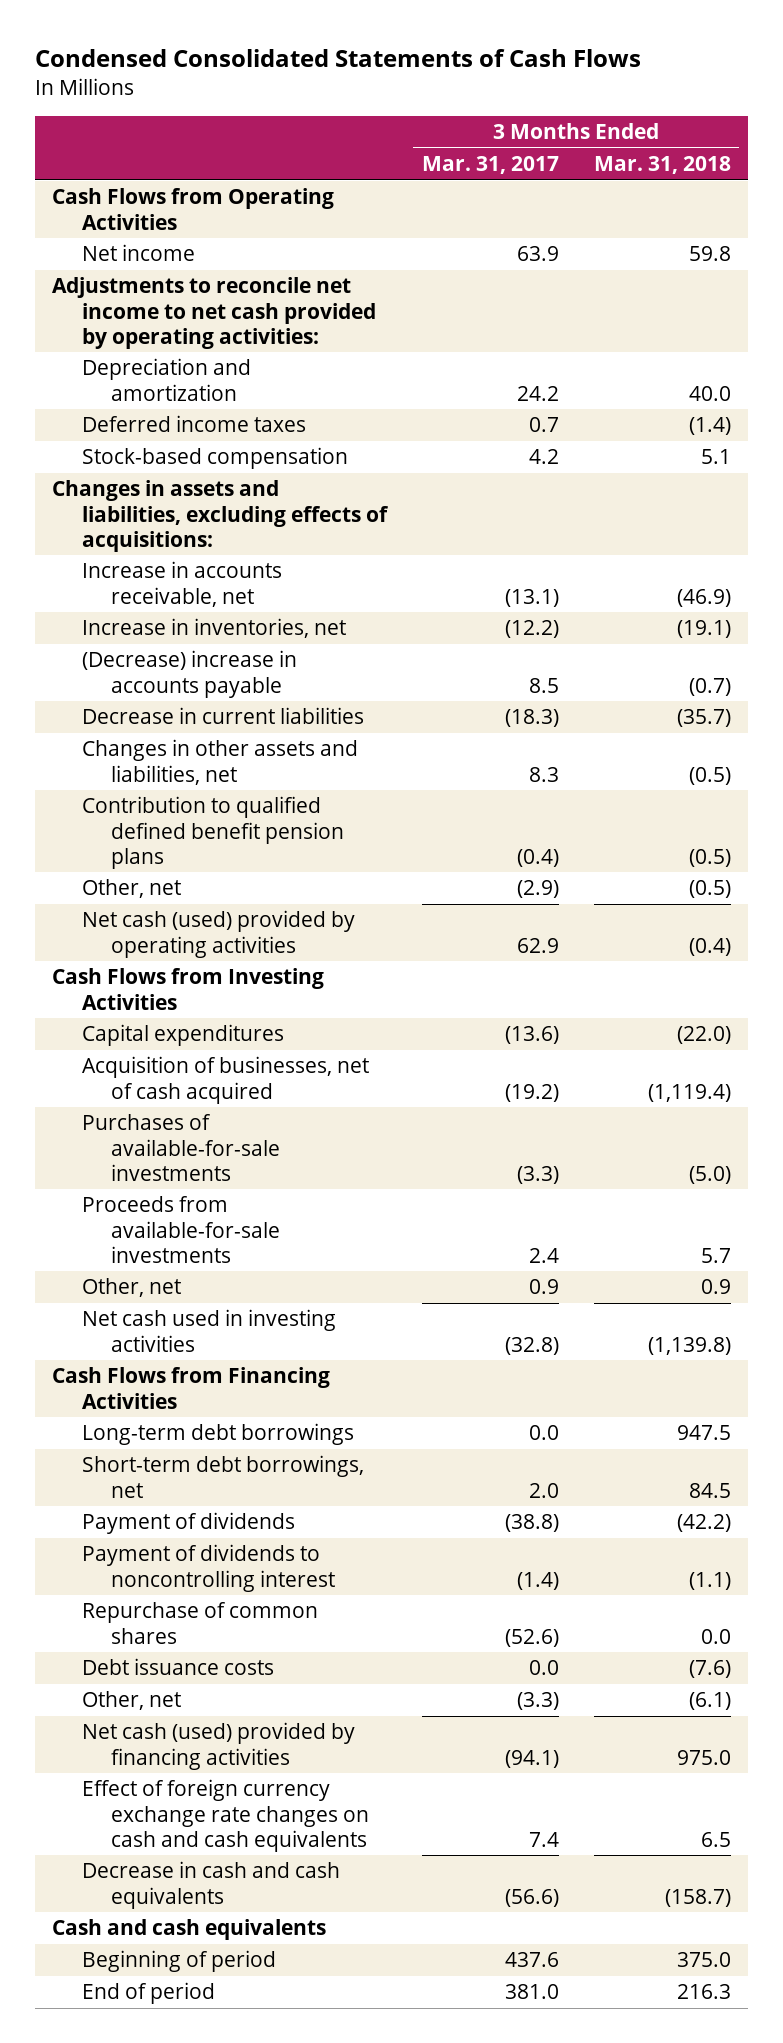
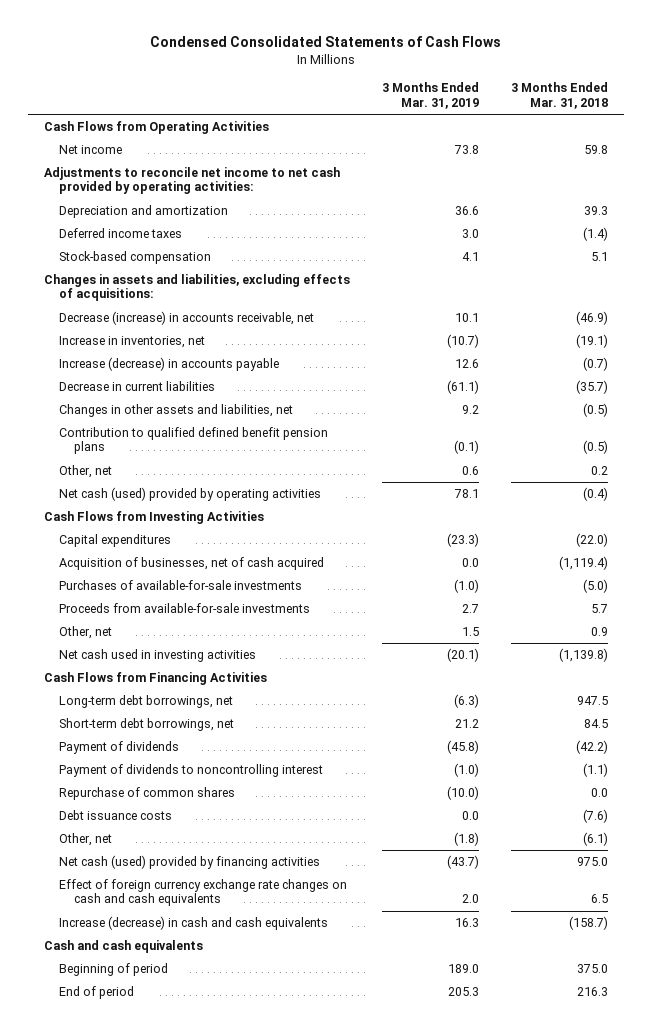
- | 3 Months Ended Mar. 31, 2017 | 3 Months Ended Mar. 31, 2018
+ | 3 Months Ended Mar. 31, 2019 | 3 Months Ended Mar. 31, 2018
- Depreciation and amortization | 24.2 | 40.0
+ Depreciation and amortization | 36.6 | 39.3
- Increase in accounts receivable, net | (13.1) | (46.9)
+ Decrease (increase) in accounts receivable, net | 10.1 | (46.9)
- (Decrease) increase in accounts payable | 8.5 | (0.7)
+ Increase (decrease) in accounts payable | 12.6 | (0.7)
- Other, net | (2.9) | (0.5)
+ Other, net | 0.6 | 0.2
- Long-term debt borrowings | 0.0 | 947.5
+ Long-term debt borrowings, net | (6.3) | 947.5
- Decrease in cash and cash equivalents | (56.6) | (158.7)
+ Increase (decrease) in cash and cash equivalents | 16.3 | (158.7)

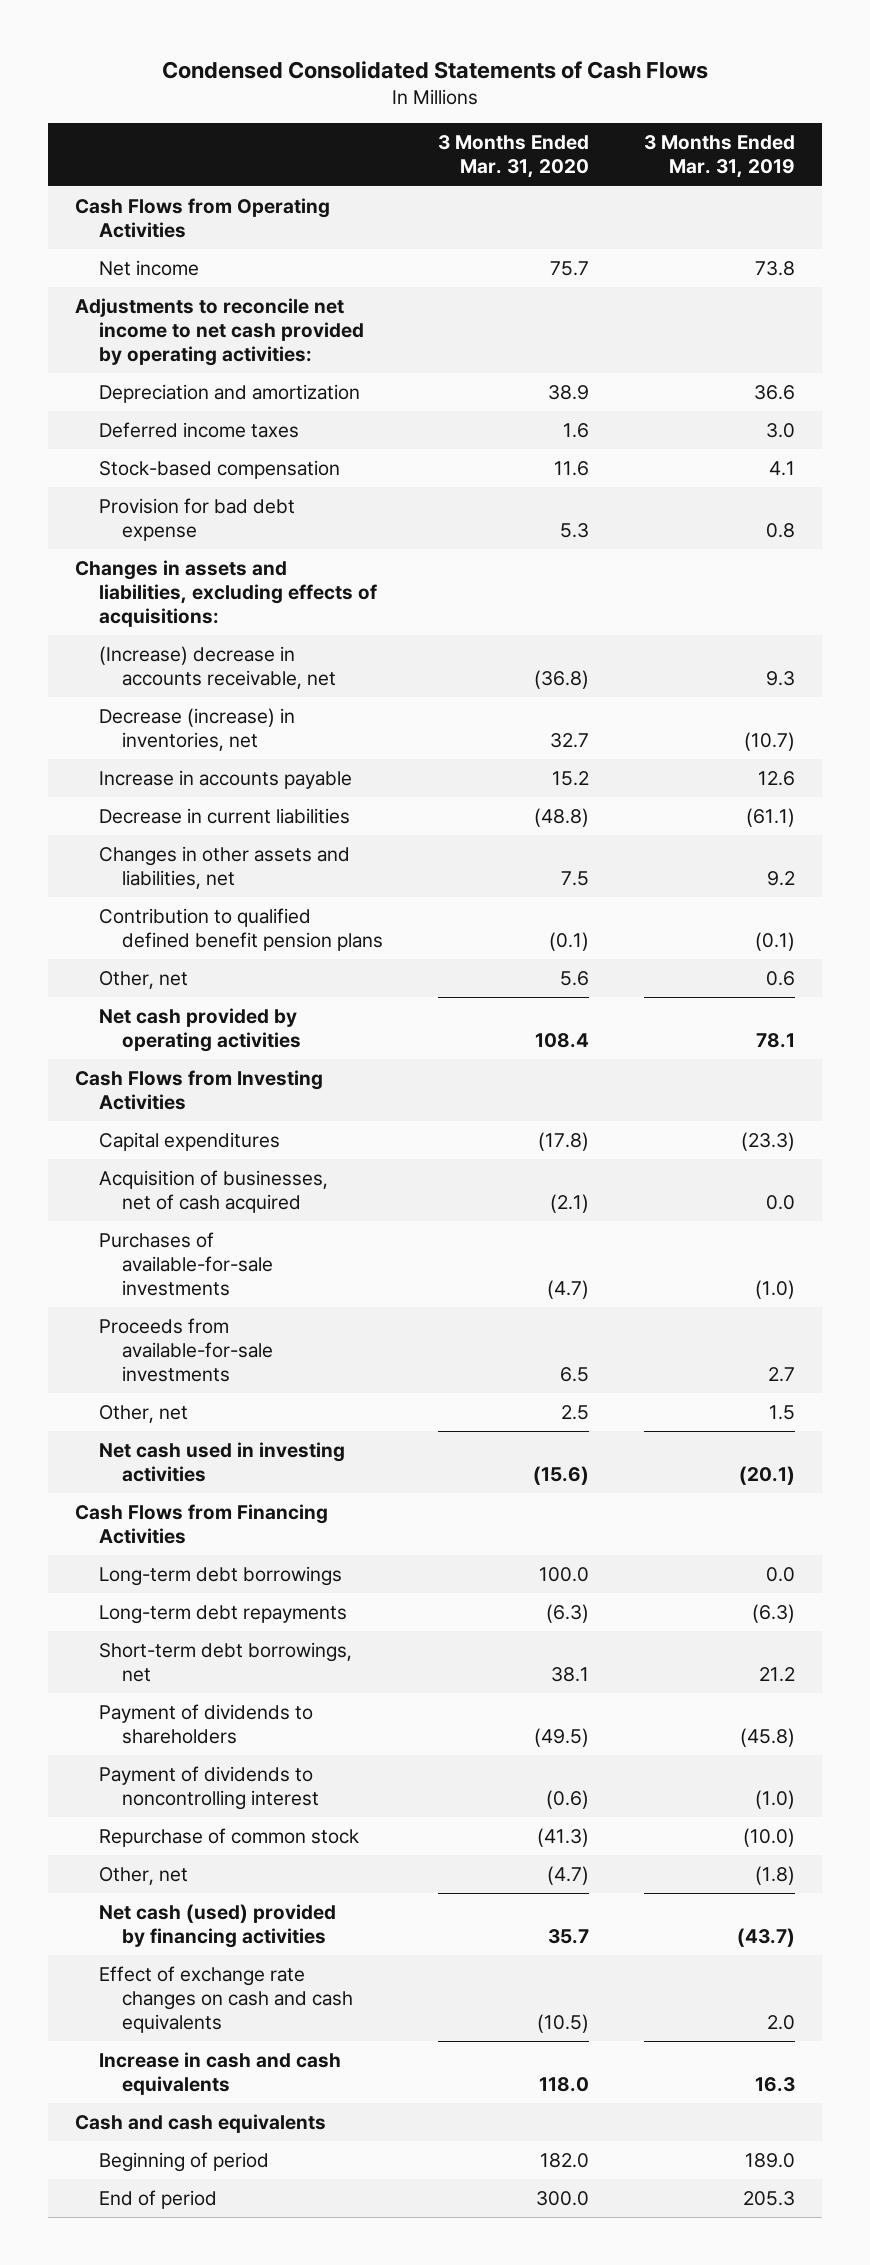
- | 3 Months Ended Mar. 31, 2019 | 3 Months Ended Mar. 31, 2018
+ | 3 Months Ended Mar. 31, 2020 | 3 Months Ended Mar. 31, 2019
+ Provision for bad debt expense | 5.3 | 0.8
- Decrease (increase) in accounts receivable, net | 10.1 | (46.9)
- Increase in inventories, net | (10.7) | (19.1)
- Increase (decrease) in accounts payable | 12.6 | (0.7)
+ (Increase) decrease in accounts receivable, net | (36.8) | 9.3
+ Decrease (increase) in inventories, net | 32.7 | (10.7)
+ Increase in accounts payable | 15.2 | 12.6
- Net cash (used) provided by operating activities | 78.1 | (0.4)
+ Net cash provided by operating activities | 108.4 | 78.1
- Long-term debt borrowings, net | (6.3) | 947.5
+ Long-term debt borrowings | 100.0 | 0.0
+ Long-term debt repayments | (6.3) | (6.3)
- Payment of dividends | (45.8) | (42.2)
+ Payment of dividends to shareholders | (49.5) | (45.8)
- Repurchase of common shares | (10.0) | 0.0
- Debt issuance costs | 0.0 | (7.6)
+ Repurchase of common stock | (41.3) | (10.0)
- Effect of foreign currency exchange rate changes on cash and cash equivalents | 2.0 | 6.5
- Increase (decrease) in cash and cash equivalents | 16.3 | (158.7)
+ Effect of exchange rate changes on cash and cash equivalents | (10.5) | 2.0
+ Increase in cash and cash equivalents | 118.0 | 16.3

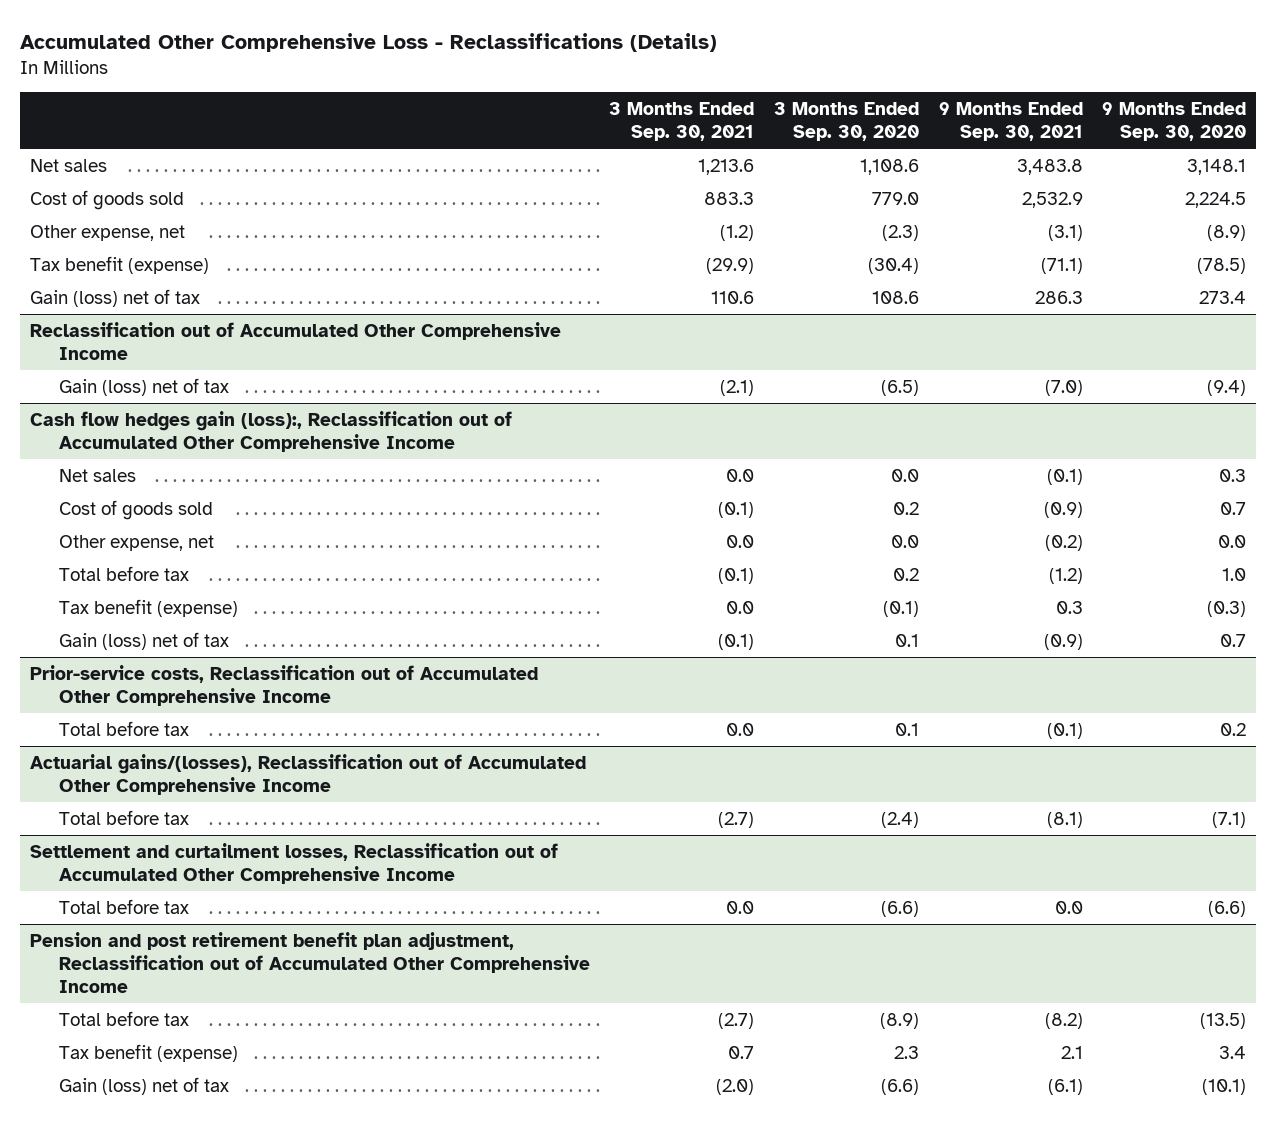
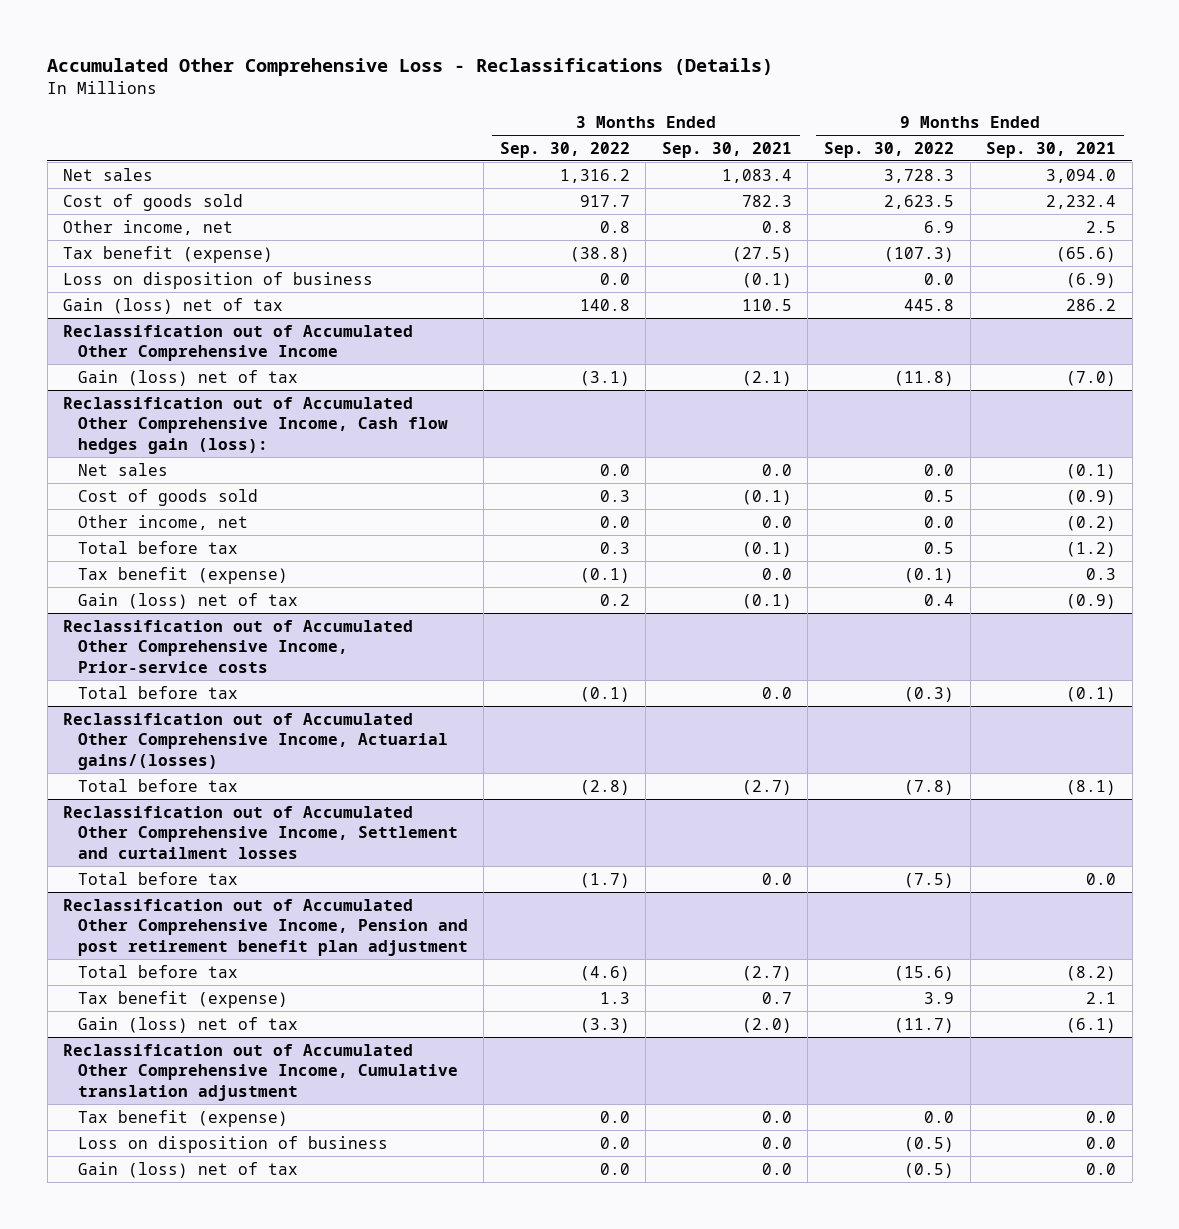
- | 3 Months Ended Sep. 30, 2021 | 3 Months Ended Sep. 30, 2020 | 9 Months Ended Sep. 30, 2021 | 9 Months Ended Sep. 30, 2020
+ | 3 Months Ended Sep. 30, 2022 | 3 Months Ended Sep. 30, 2021 | 9 Months Ended Sep. 30, 2022 | 9 Months Ended Sep. 30, 2021
- Net sales | 1,213.6 | 1,108.6 | 3,483.8 | 3,148.1
- Cost of goods sold | 883.3 | 779.0 | 2,532.9 | 2,224.5
- Other expense, net | (1.2) | (2.3) | (3.1) | (8.9)
- Tax benefit (expense) | (29.9) | (30.4) | (71.1) | (78.5)
- Gain (loss) net of tax | 110.6 | 108.6 | 286.3 | 273.4
+ Net sales | 1,316.2 | 1,083.4 | 3,728.3 | 3,094.0
+ Cost of goods sold | 917.7 | 782.3 | 2,623.5 | 2,232.4
+ Other income, net | 0.8 | 0.8 | 6.9 | 2.5
+ Tax benefit (expense) | (38.8) | (27.5) | (107.3) | (65.6)
+ Loss on disposition of business | 0.0 | (0.1) | 0.0 | (6.9)
+ Gain (loss) net of tax | 140.8 | 110.5 | 445.8 | 286.2
- Cash flow hedges gain (loss):, Reclassification out of Accumulated Other Comprehensive Income
+ Reclassification out of Accumulated Other Comprehensive Income, Cash flow hedges gain (loss):
- Other expense, net | 0.0 | 0.0 | (0.2) | 0.0
+ Other income, net | 0.0 | 0.0 | 0.0 | (0.2)
- Prior-service costs, Reclassification out of Accumulated Other Comprehensive Income
+ Reclassification out of Accumulated Other Comprehensive Income, Prior-service costs
- Actuarial gains/(losses), Reclassification out of Accumulated Other Comprehensive Income
+ Reclassification out of Accumulated Other Comprehensive Income, Actuarial gains/(losses)
- Settlement and curtailment losses, Reclassification out of Accumulated Other Comprehensive Income
+ Reclassification out of Accumulated Other Comprehensive Income, Settlement and curtailment losses
- Pension and post retirement benefit plan adjustment, Reclassification out of Accumulated Other Comprehensive Income
+ Reclassification out of Accumulated Other Comprehensive Income, Pension and post retirement benefit plan adjustment
+ Reclassification out of Accumulated Other Comprehensive Income, Cumulative translation adjustment
+ Tax benefit (expense) | 0.0 | 0.0 | 0.0 | 0.0
+ Loss on disposition of business | 0.0 | 0.0 | (0.5) | 0.0
+ Gain (loss) net of tax | 0.0 | 0.0 | (0.5) | 0.0

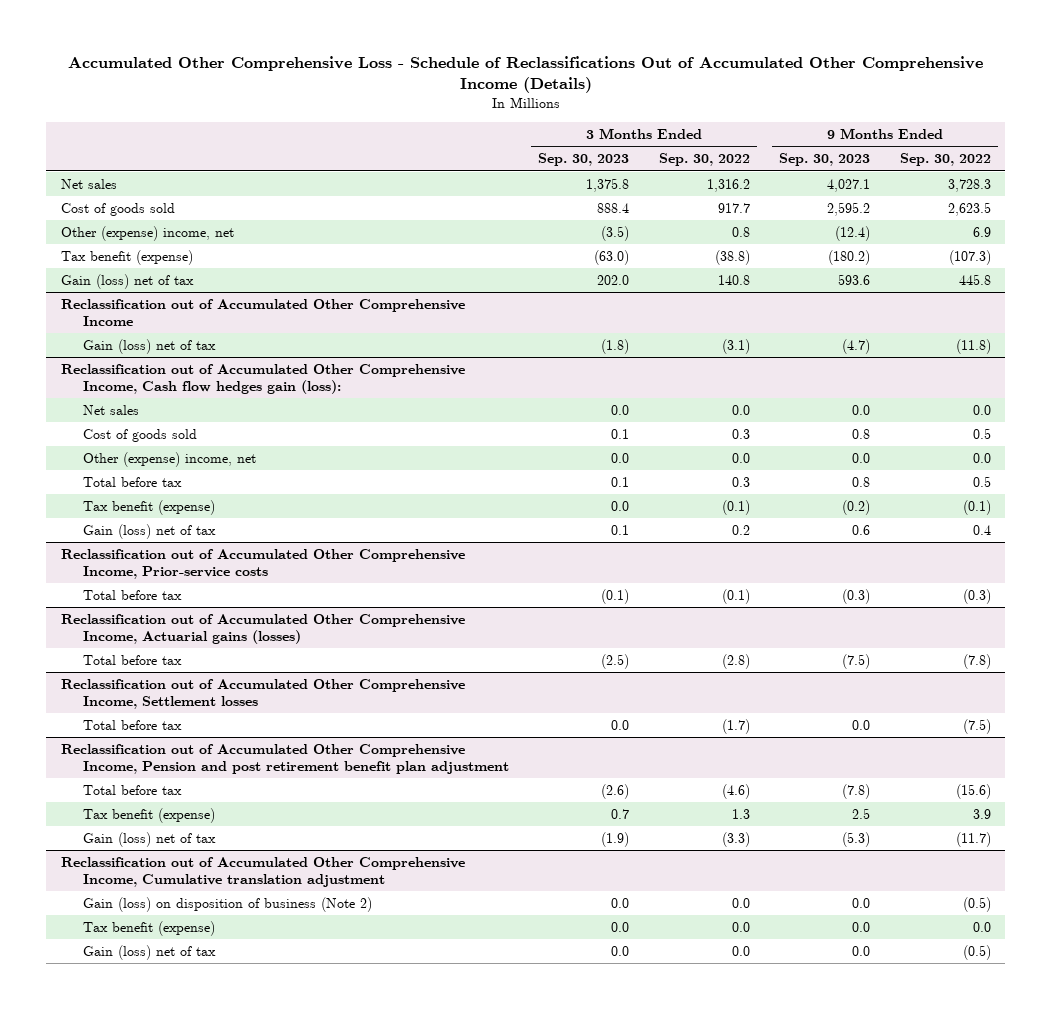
- Accumulated Other Comprehensive Loss - Reclassifications (Details)
+ Accumulated Other Comprehensive Loss - Schedule of Reclassifications Out of Accumulated Other Comprehensive Income (Details)
- | 3 Months Ended Sep. 30, 2022 | 3 Months Ended Sep. 30, 2021 | 9 Months Ended Sep. 30, 2022 | 9 Months Ended Sep. 30, 2021
+ | 3 Months Ended Sep. 30, 2023 | 3 Months Ended Sep. 30, 2022 | 9 Months Ended Sep. 30, 2023 | 9 Months Ended Sep. 30, 2022
- Other income, net | 0.8 | 0.8 | 6.9 | 2.5
+ Other (expense) income, net | (3.5) | 0.8 | (12.4) | 6.9
- Loss on disposition of business | 0.0 | (0.1) | 0.0 | (6.9)
@ Reclassification out of Accumulated Other Comprehensive Income, Cash flow hedges gain (loss):
- Other income, net | 0.0 | 0.0 | 0.0 | (0.2)
+ Other (expense) income, net | 0.0 | 0.0 | 0.0 | 0.0
- Reclassification out of Accumulated Other Comprehensive Income, Actuarial gains/(losses)
+ Reclassification out of Accumulated Other Comprehensive Income, Actuarial gains (losses)
- Reclassification out of Accumulated Other Comprehensive Income, Settlement and curtailment losses
+ Reclassification out of Accumulated Other Comprehensive Income, Settlement losses
@ Reclassification out of Accumulated Other Comprehensive Income, Cumulative translation adjustment
+ Gain (loss) on disposition of business (Note 2) | 0.0 | 0.0 | 0.0 | (0.5)
- Loss on disposition of business | 0.0 | 0.0 | (0.5) | 0.0

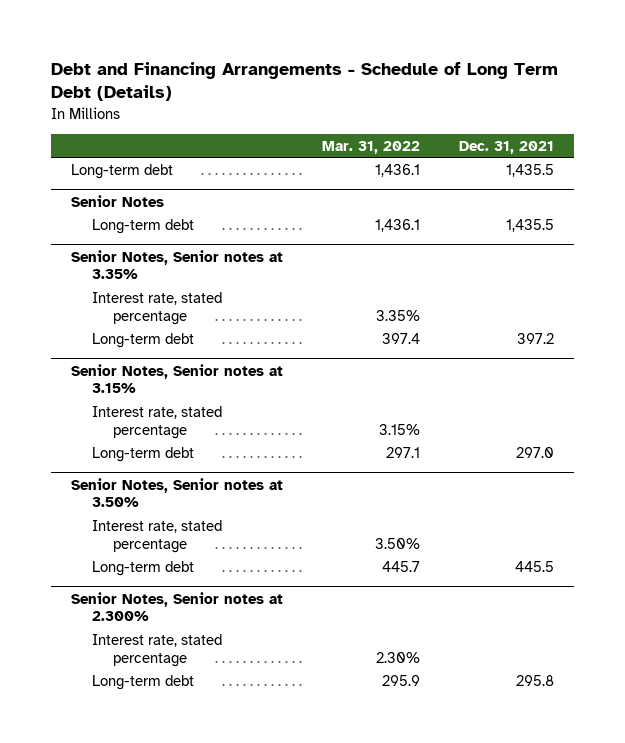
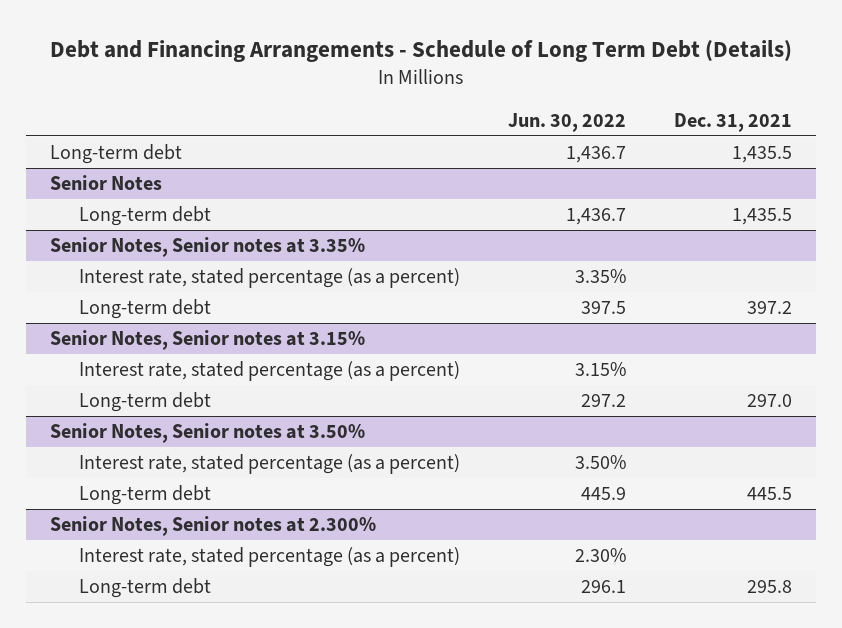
- | Mar. 31, 2022 | Dec. 31, 2021
+ | Jun. 30, 2022 | Dec. 31, 2021
@ Senior Notes, Senior notes at 3.35%
- Interest rate, stated percentage | 3.35% |
+ Interest rate, stated percentage (as a percent) | 3.35% |
@ Senior Notes, Senior notes at 3.15%
- Interest rate, stated percentage | 3.15% |
+ Interest rate, stated percentage (as a percent) | 3.15% |
@ Senior Notes, Senior notes at 3.50%
- Interest rate, stated percentage | 3.50% |
+ Interest rate, stated percentage (as a percent) | 3.50% |
@ Senior Notes, Senior notes at 2.300%
- Interest rate, stated percentage | 2.30% |
+ Interest rate, stated percentage (as a percent) | 2.30% |

